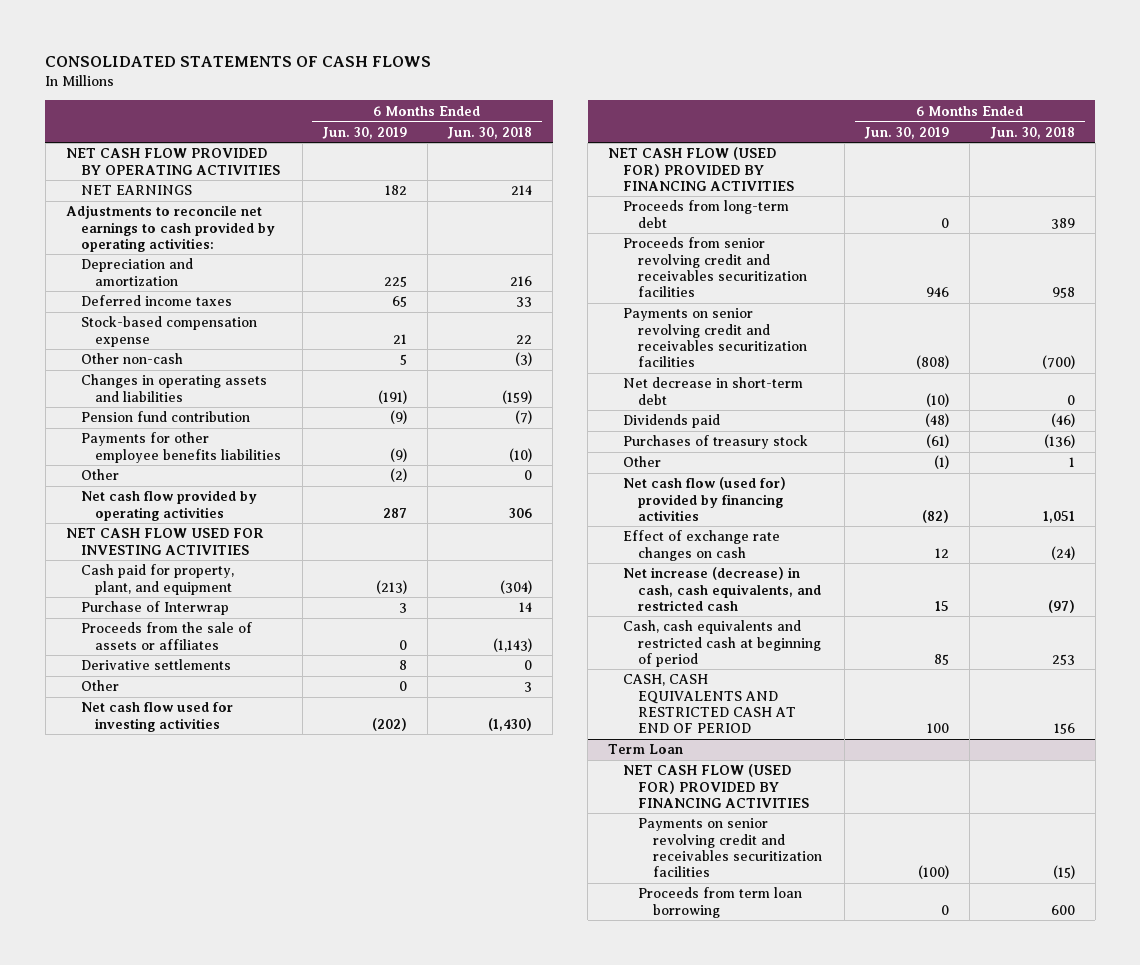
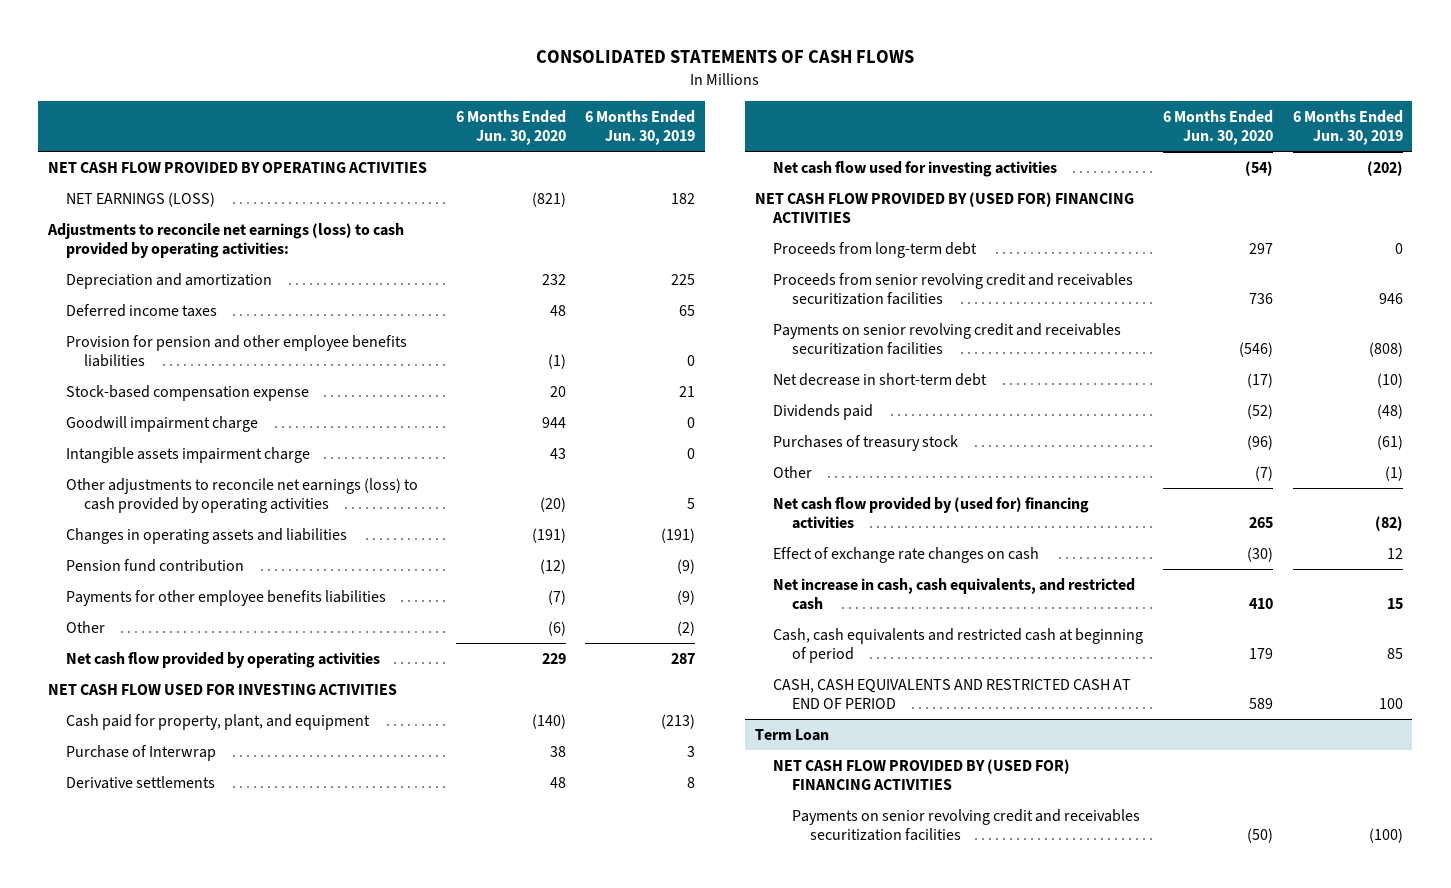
- | 6 Months Ended Jun. 30, 2019 | 6 Months Ended Jun. 30, 2018
+ | 6 Months Ended Jun. 30, 2020 | 6 Months Ended Jun. 30, 2019
- NET EARNINGS | 182 | 214
- Adjustments to reconcile net earnings to cash provided by operating activities:
+ NET EARNINGS (LOSS) | (821) | 182
+ Adjustments to reconcile net earnings (loss) to cash provided by operating activities:
+ Provision for pension and other employee benefits liabilities | (1) | 0
- Other non-cash | 5 | (3)
+ Goodwill impairment charge | 944 | 0
+ Intangible assets impairment charge | 43 | 0
+ Other adjustments to reconcile net earnings (loss) to cash provided by operating activities | (20) | 5
- Proceeds from the sale of assets or affiliates | 0 | (1,143)
- Other | 0 | 3
- NET CASH FLOW (USED FOR) PROVIDED BY FINANCING ACTIVITIES
+ NET CASH FLOW PROVIDED BY (USED FOR) FINANCING ACTIVITIES
- Net cash flow (used for) provided by financing activities | (82) | 1,051
+ Net cash flow provided by (used for) financing activities | 265 | (82)
- Net increase (decrease) in cash, cash equivalents, and restricted cash | 15 | (97)
+ Net increase in cash, cash equivalents, and restricted cash | 410 | 15
@ Term Loan
- NET CASH FLOW (USED FOR) PROVIDED BY FINANCING ACTIVITIES
+ NET CASH FLOW PROVIDED BY (USED FOR) FINANCING ACTIVITIES
- Proceeds from term loan borrowing | 0 | 600

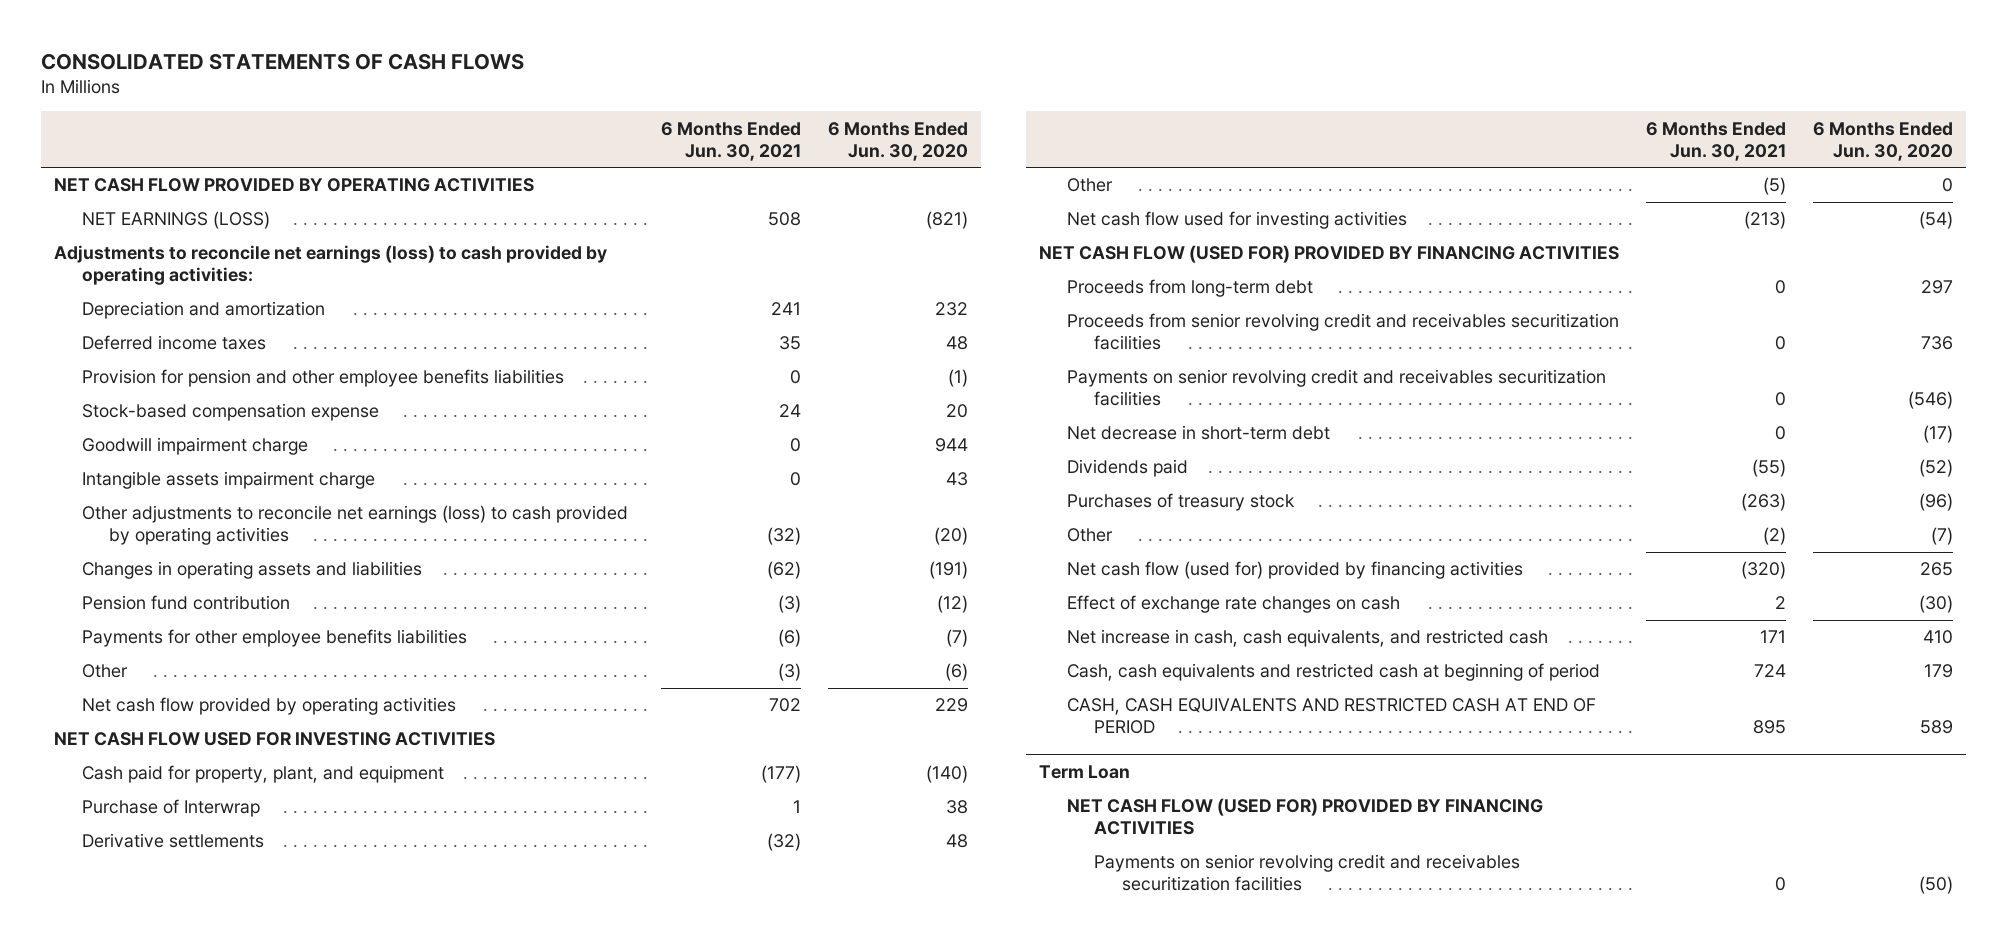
- | 6 Months Ended Jun. 30, 2020 | 6 Months Ended Jun. 30, 2019
+ | 6 Months Ended Jun. 30, 2021 | 6 Months Ended Jun. 30, 2020
+ Other | (5) | 0
- NET CASH FLOW PROVIDED BY (USED FOR) FINANCING ACTIVITIES
+ NET CASH FLOW (USED FOR) PROVIDED BY FINANCING ACTIVITIES
- Net cash flow provided by (used for) financing activities | 265 | (82)
+ Net cash flow (used for) provided by financing activities | (320) | 265
@ Term Loan
- NET CASH FLOW PROVIDED BY (USED FOR) FINANCING ACTIVITIES
+ NET CASH FLOW (USED FOR) PROVIDED BY FINANCING ACTIVITIES

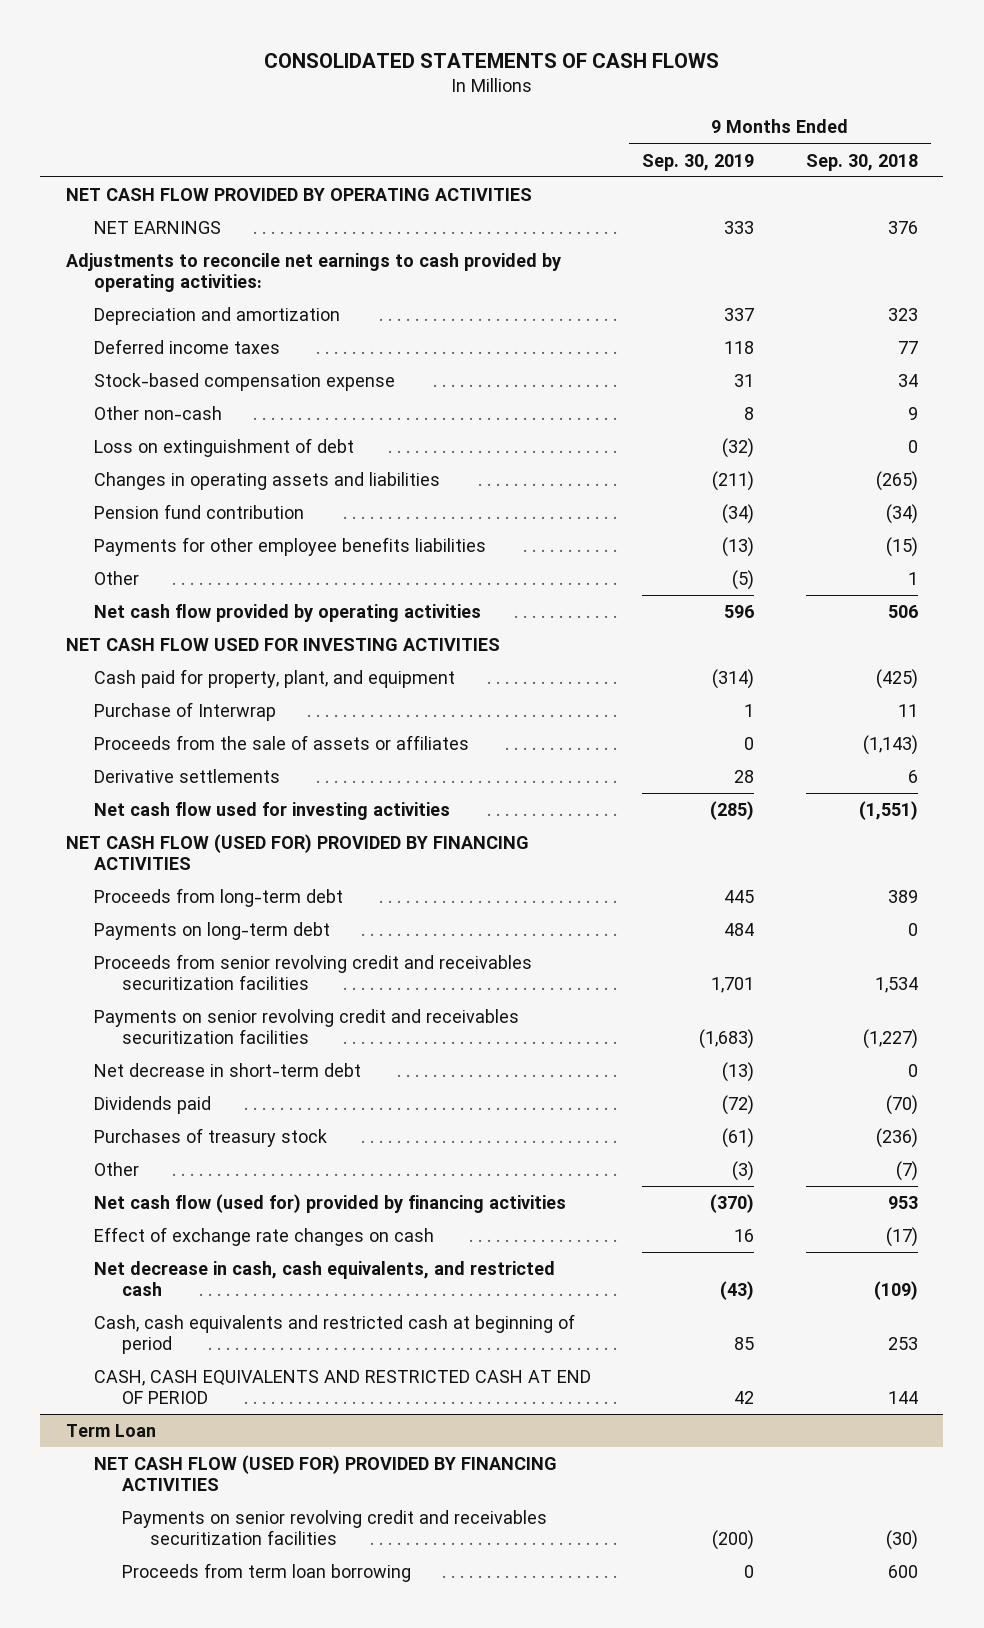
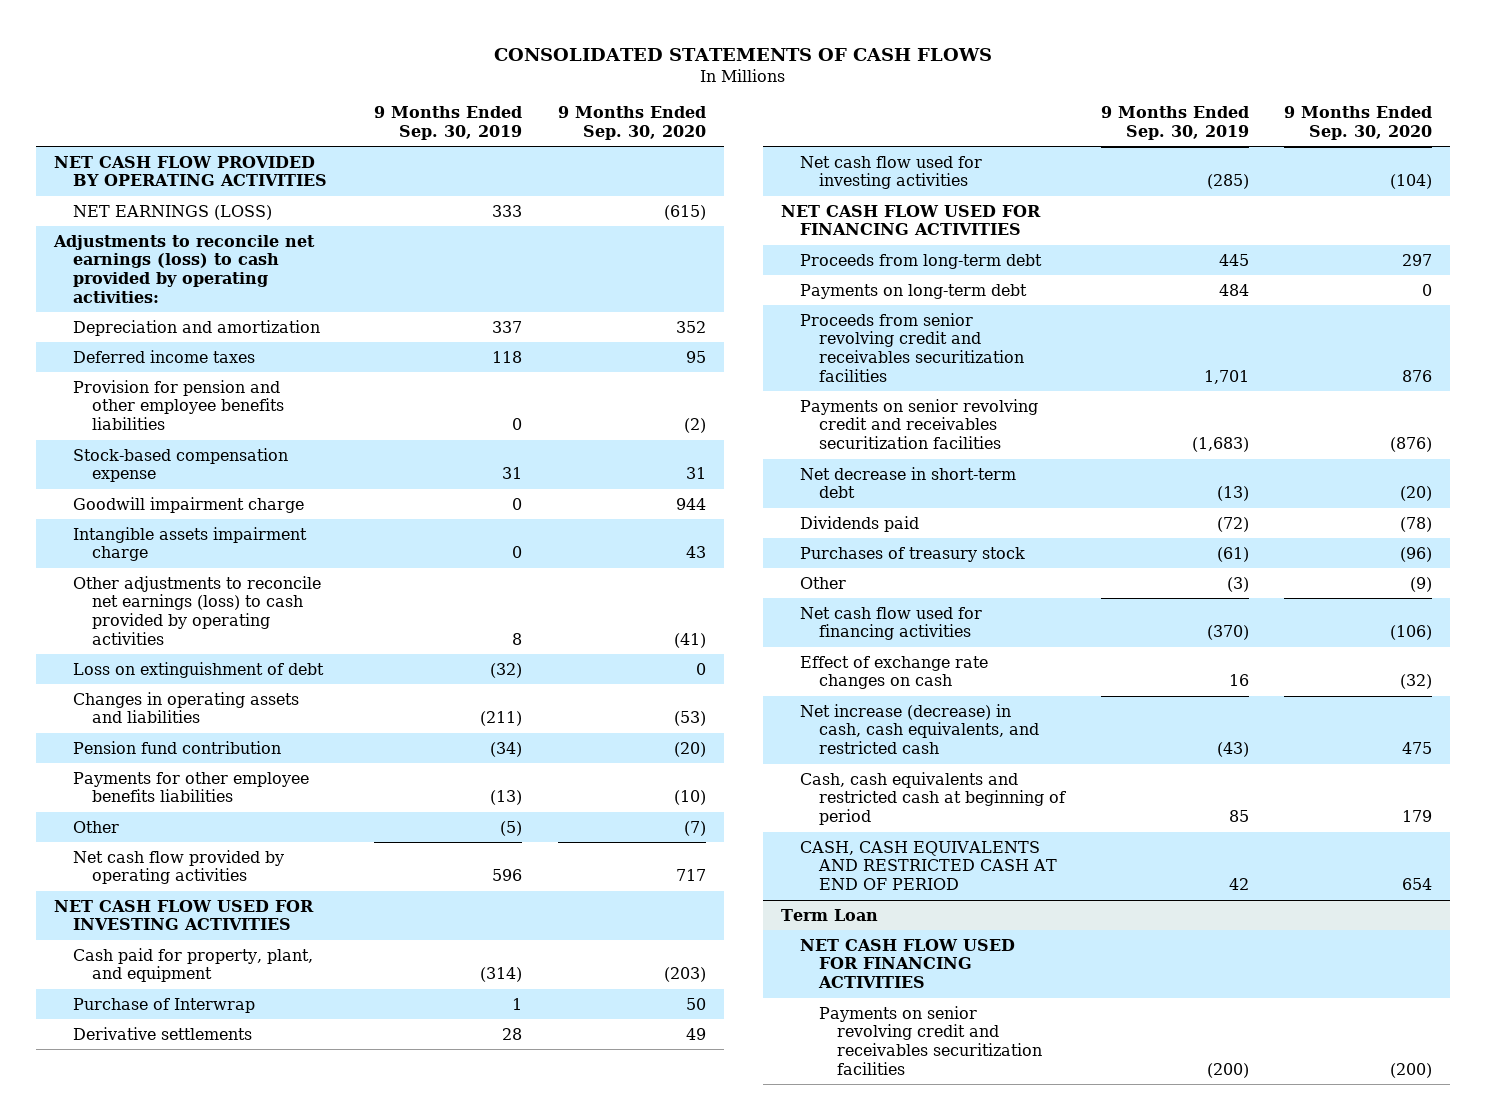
- | 9 Months Ended Sep. 30, 2019 | 9 Months Ended Sep. 30, 2018
+ | 9 Months Ended Sep. 30, 2019 | 9 Months Ended Sep. 30, 2020
- NET EARNINGS | 333 | 376
- Adjustments to reconcile net earnings to cash provided by operating activities:
+ NET EARNINGS (LOSS) | 333 | (615)
+ Adjustments to reconcile net earnings (loss) to cash provided by operating activities:
+ Provision for pension and other employee benefits liabilities | 0 | (2)
- Other non-cash | 8 | 9
+ Goodwill impairment charge | 0 | 944
+ Intangible assets impairment charge | 0 | 43
+ Other adjustments to reconcile net earnings (loss) to cash provided by operating activities | 8 | (41)
- Proceeds from the sale of assets or affiliates | 0 | (1,143)
- NET CASH FLOW (USED FOR) PROVIDED BY FINANCING ACTIVITIES
+ NET CASH FLOW USED FOR FINANCING ACTIVITIES
- Net cash flow (used for) provided by financing activities | (370) | 953
+ Net cash flow used for financing activities | (370) | (106)
- Net decrease in cash, cash equivalents, and restricted cash | (43) | (109)
+ Net increase (decrease) in cash, cash equivalents, and restricted cash | (43) | 475
@ Term Loan
- NET CASH FLOW (USED FOR) PROVIDED BY FINANCING ACTIVITIES
+ NET CASH FLOW USED FOR FINANCING ACTIVITIES
- Proceeds from term loan borrowing | 0 | 600

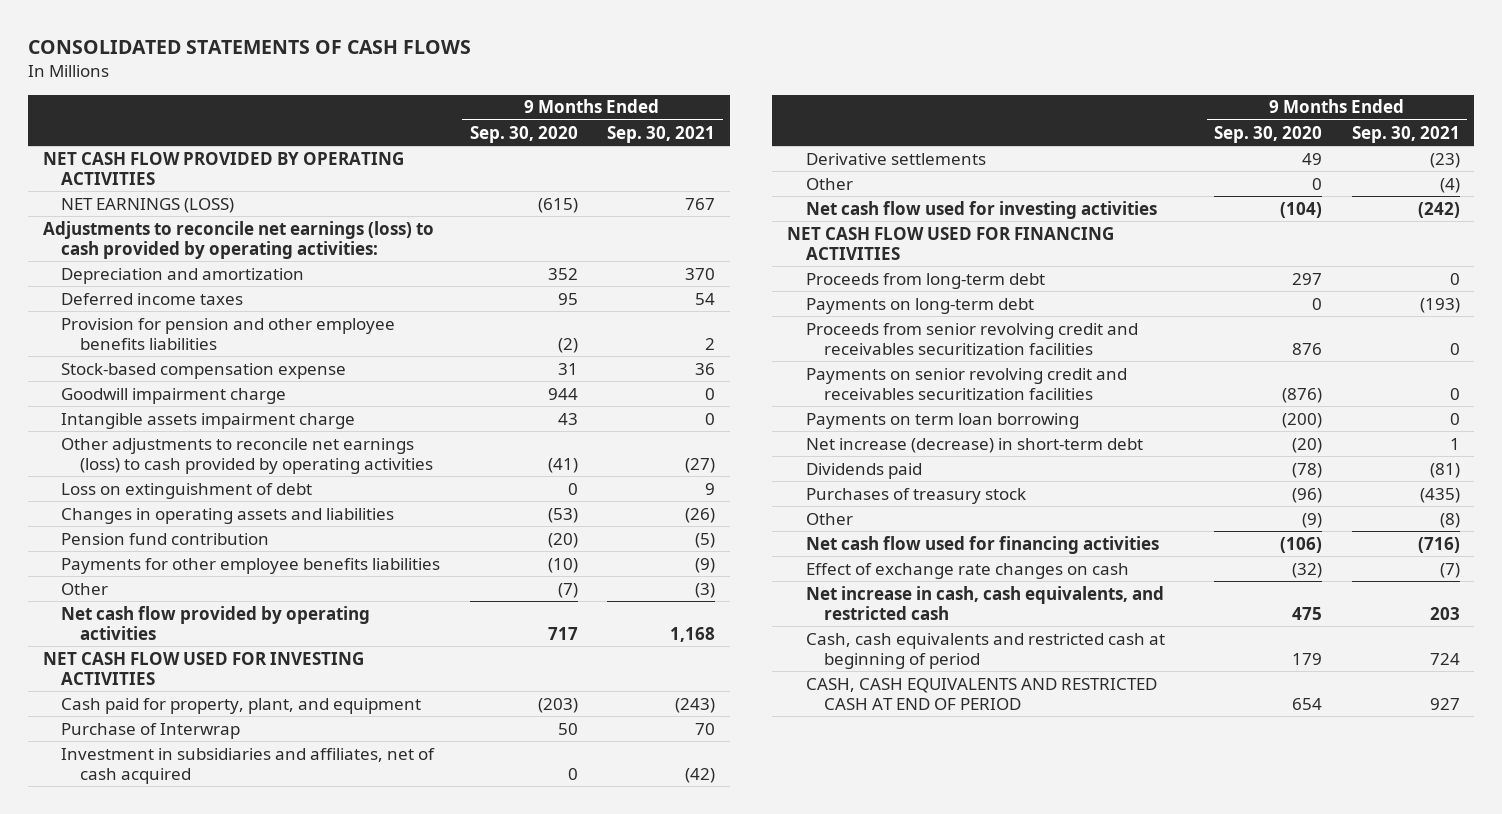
- | 9 Months Ended Sep. 30, 2019 | 9 Months Ended Sep. 30, 2020
+ | 9 Months Ended Sep. 30, 2020 | 9 Months Ended Sep. 30, 2021
+ Investment in subsidiaries and affiliates, net of cash acquired | 0 | (42)
+ Other | 0 | (4)
- Net decrease in short-term debt | (13) | (20)
+ Payments on term loan borrowing | (200) | 0
+ Net increase (decrease) in short-term debt | (20) | 1
- Net increase (decrease) in cash, cash equivalents, and restricted cash | (43) | 475
+ Net increase in cash, cash equivalents, and restricted cash | 475 | 203
- Term Loan
- NET CASH FLOW USED FOR FINANCING ACTIVITIES
- Payments on senior revolving credit and receivables securitization facilities | (200) | (200)

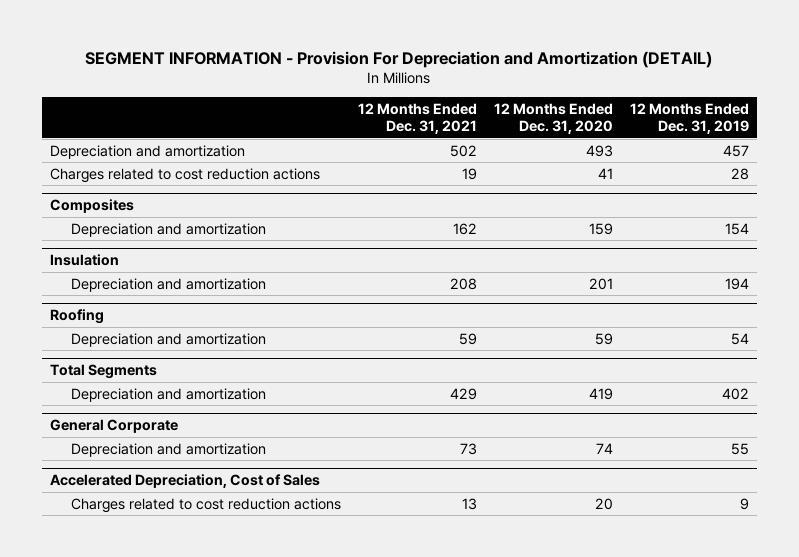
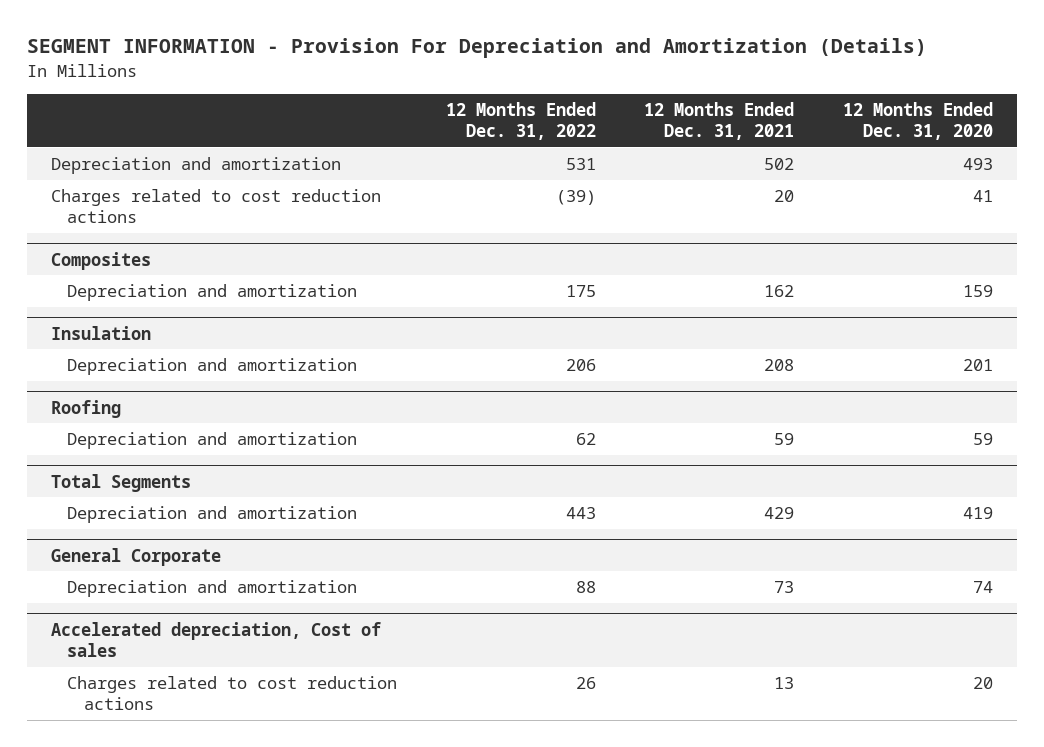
- SEGMENT INFORMATION - Provision For Depreciation and Amortization (DETAIL)
+ SEGMENT INFORMATION - Provision For Depreciation and Amortization (Details)
- | 12 Months Ended Dec. 31, 2021 | 12 Months Ended Dec. 31, 2020 | 12 Months Ended Dec. 31, 2019
+ | 12 Months Ended Dec. 31, 2022 | 12 Months Ended Dec. 31, 2021 | 12 Months Ended Dec. 31, 2020
- Charges related to cost reduction actions | 19 | 41 | 28
+ Charges related to cost reduction actions | (39) | 20 | 41
- Accelerated Depreciation, Cost of Sales
+ Accelerated depreciation, Cost of sales

